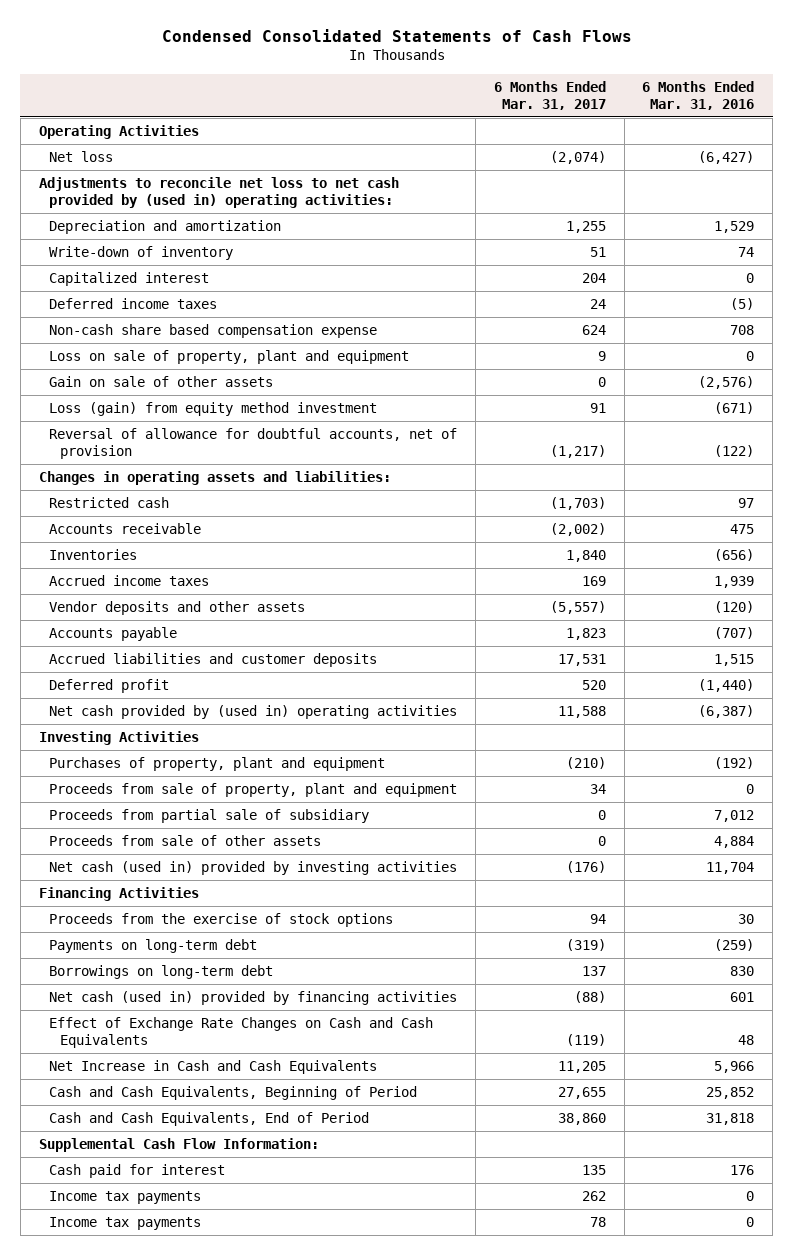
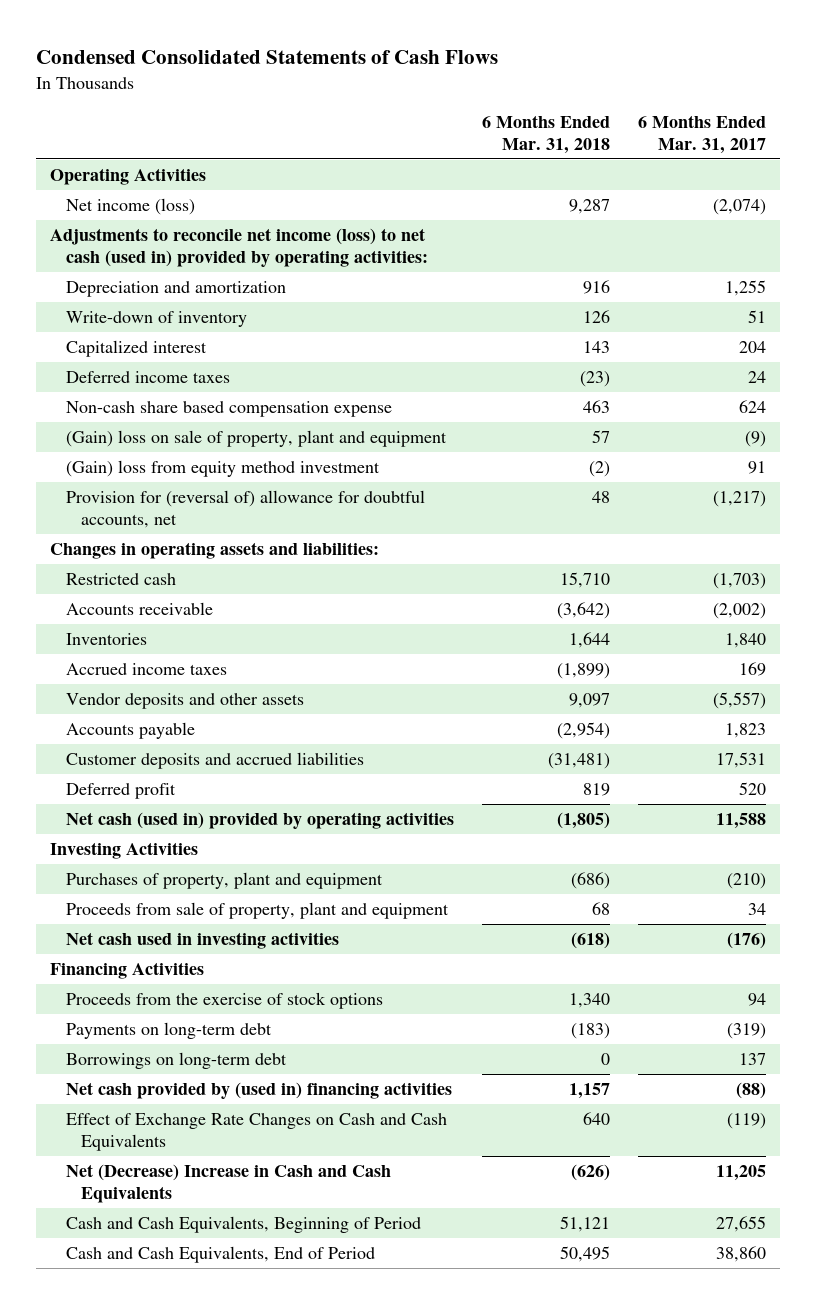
- | 6 Months Ended Mar. 31, 2017 | 6 Months Ended Mar. 31, 2016
+ | 6 Months Ended Mar. 31, 2018 | 6 Months Ended Mar. 31, 2017
- Net loss | (2,074) | (6,427)
- Adjustments to reconcile net loss to net cash provided by (used in) operating activities:
+ Net income (loss) | 9,287 | (2,074)
+ Adjustments to reconcile net income (loss) to net cash (used in) provided by operating activities:
- Loss on sale of property, plant and equipment | 9 | 0
- Gain on sale of other assets | 0 | (2,576)
- Loss (gain) from equity method investment | 91 | (671)
- Reversal of allowance for doubtful accounts, net of provision | (1,217) | (122)
+ (Gain) loss on sale of property, plant and equipment | 57 | (9)
+ (Gain) loss from equity method investment | (2) | 91
+ Provision for (reversal of) allowance for doubtful accounts, net | 48 | (1,217)
- Accrued liabilities and customer deposits | 17,531 | 1,515
+ Customer deposits and accrued liabilities | (31,481) | 17,531
- Net cash provided by (used in) operating activities | 11,588 | (6,387)
+ Net cash (used in) provided by operating activities | (1,805) | 11,588
- Proceeds from partial sale of subsidiary | 0 | 7,012
- Proceeds from sale of other assets | 0 | 4,884
- Net cash (used in) provided by investing activities | (176) | 11,704
+ Net cash used in investing activities | (618) | (176)
- Net cash (used in) provided by financing activities | (88) | 601
+ Net cash provided by (used in) financing activities | 1,157 | (88)
- Net Increase in Cash and Cash Equivalents | 11,205 | 5,966
+ Net (Decrease) Increase in Cash and Cash Equivalents | (626) | 11,205
- Supplemental Cash Flow Information:
- Cash paid for interest | 135 | 176
- Income tax payments | 262 | 0
- Income tax payments | 78 | 0

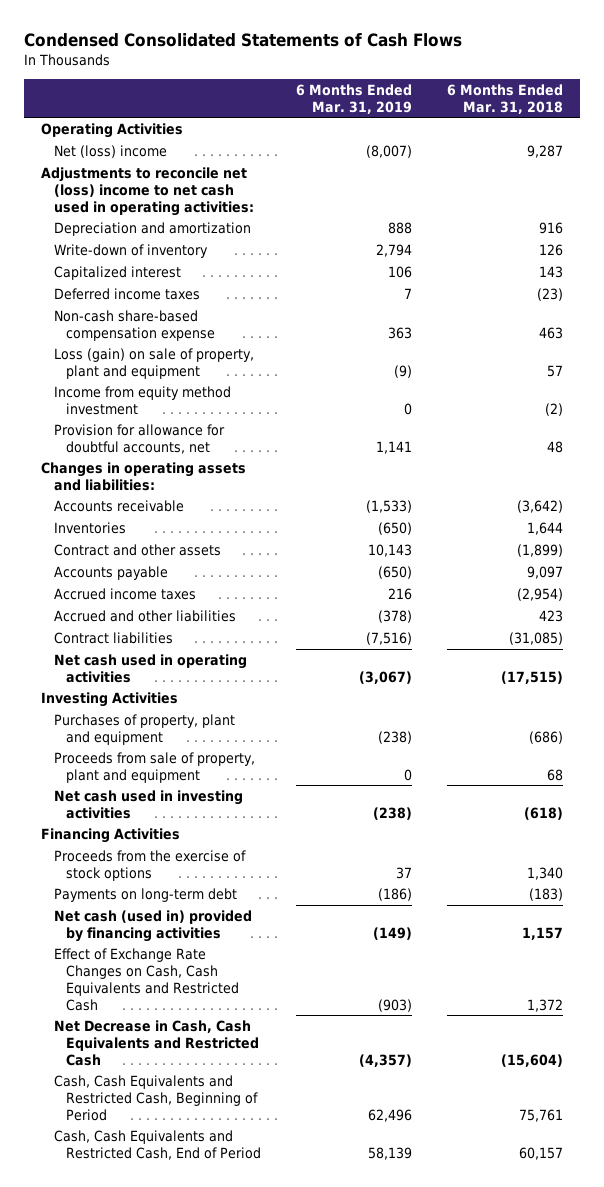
- | 6 Months Ended Mar. 31, 2018 | 6 Months Ended Mar. 31, 2017
+ | 6 Months Ended Mar. 31, 2019 | 6 Months Ended Mar. 31, 2018
- Net income (loss) | 9,287 | (2,074)
- Adjustments to reconcile net income (loss) to net cash (used in) provided by operating activities:
+ Net (loss) income | (8,007) | 9,287
+ Adjustments to reconcile net (loss) income to net cash used in operating activities:
- Non-cash share based compensation expense | 463 | 624
- (Gain) loss on sale of property, plant and equipment | 57 | (9)
- (Gain) loss from equity method investment | (2) | 91
- Provision for (reversal of) allowance for doubtful accounts, net | 48 | (1,217)
+ Non-cash share-based compensation expense | 363 | 463
+ Loss (gain) on sale of property, plant and equipment | (9) | 57
+ Income from equity method investment | 0 | (2)
+ Provision for allowance for doubtful accounts, net | 1,141 | 48
- Restricted cash | 15,710 | (1,703)
- Accrued income taxes | (1,899) | 169
- Vendor deposits and other assets | 9,097 | (5,557)
- Accounts payable | (2,954) | 1,823
- Customer deposits and accrued liabilities | (31,481) | 17,531
- Deferred profit | 819 | 520
- Net cash (used in) provided by operating activities | (1,805) | 11,588
+ Contract and other assets | 10,143 | (1,899)
+ Accounts payable | (650) | 9,097
+ Accrued income taxes | 216 | (2,954)
+ Accrued and other liabilities | (378) | 423
+ Contract liabilities | (7,516) | (31,085)
+ Net cash used in operating activities | (3,067) | (17,515)
- Borrowings on long-term debt | 0 | 137
- Net cash provided by (used in) financing activities | 1,157 | (88)
- Effect of Exchange Rate Changes on Cash and Cash Equivalents | 640 | (119)
- Net (Decrease) Increase in Cash and Cash Equivalents | (626) | 11,205
- Cash and Cash Equivalents, Beginning of Period | 51,121 | 27,655
- Cash and Cash Equivalents, End of Period | 50,495 | 38,860
+ Net cash (used in) provided by financing activities | (149) | 1,157
+ Effect of Exchange Rate Changes on Cash, Cash Equivalents and Restricted Cash | (903) | 1,372
+ Net Decrease in Cash, Cash Equivalents and Restricted Cash | (4,357) | (15,604)
+ Cash, Cash Equivalents and Restricted Cash, Beginning of Period | 62,496 | 75,761
+ Cash, Cash Equivalents and Restricted Cash, End of Period | 58,139 | 60,157

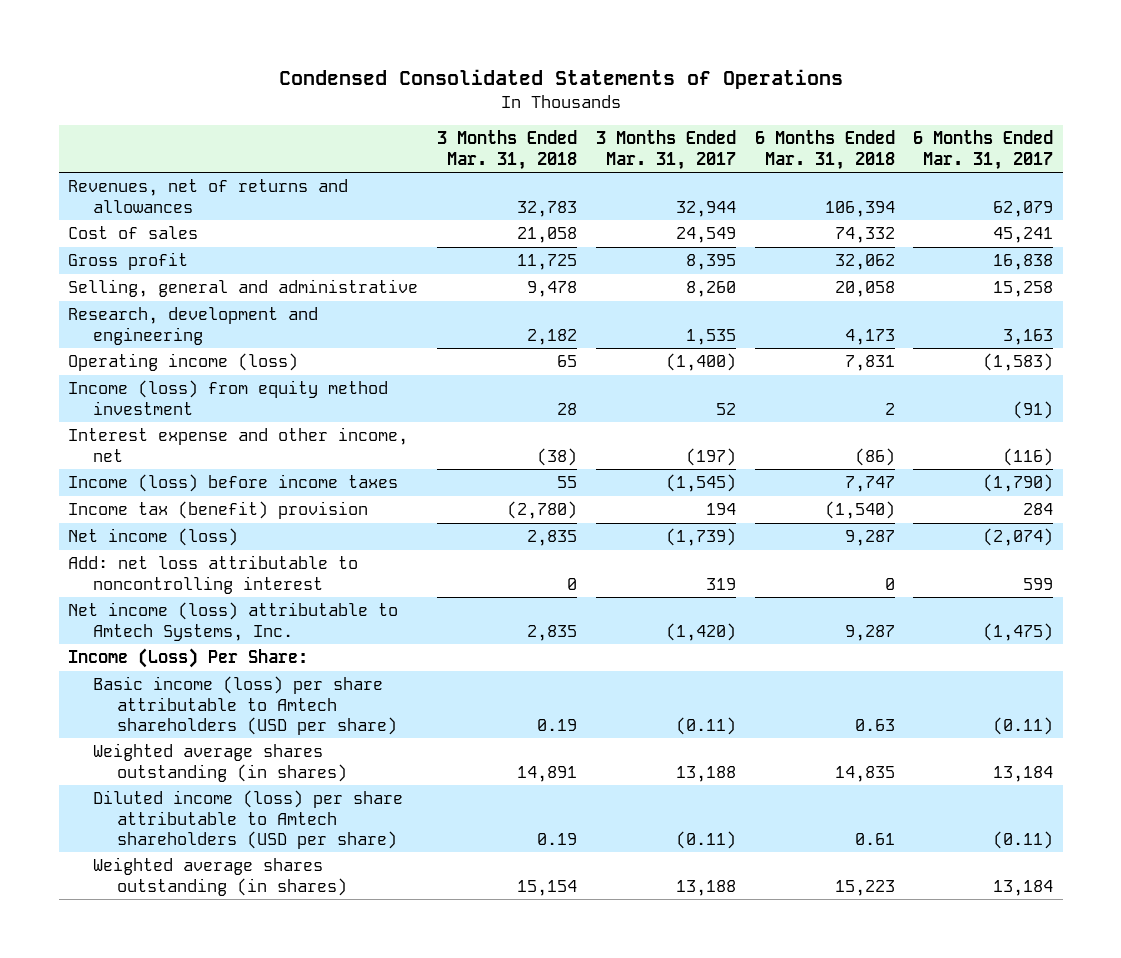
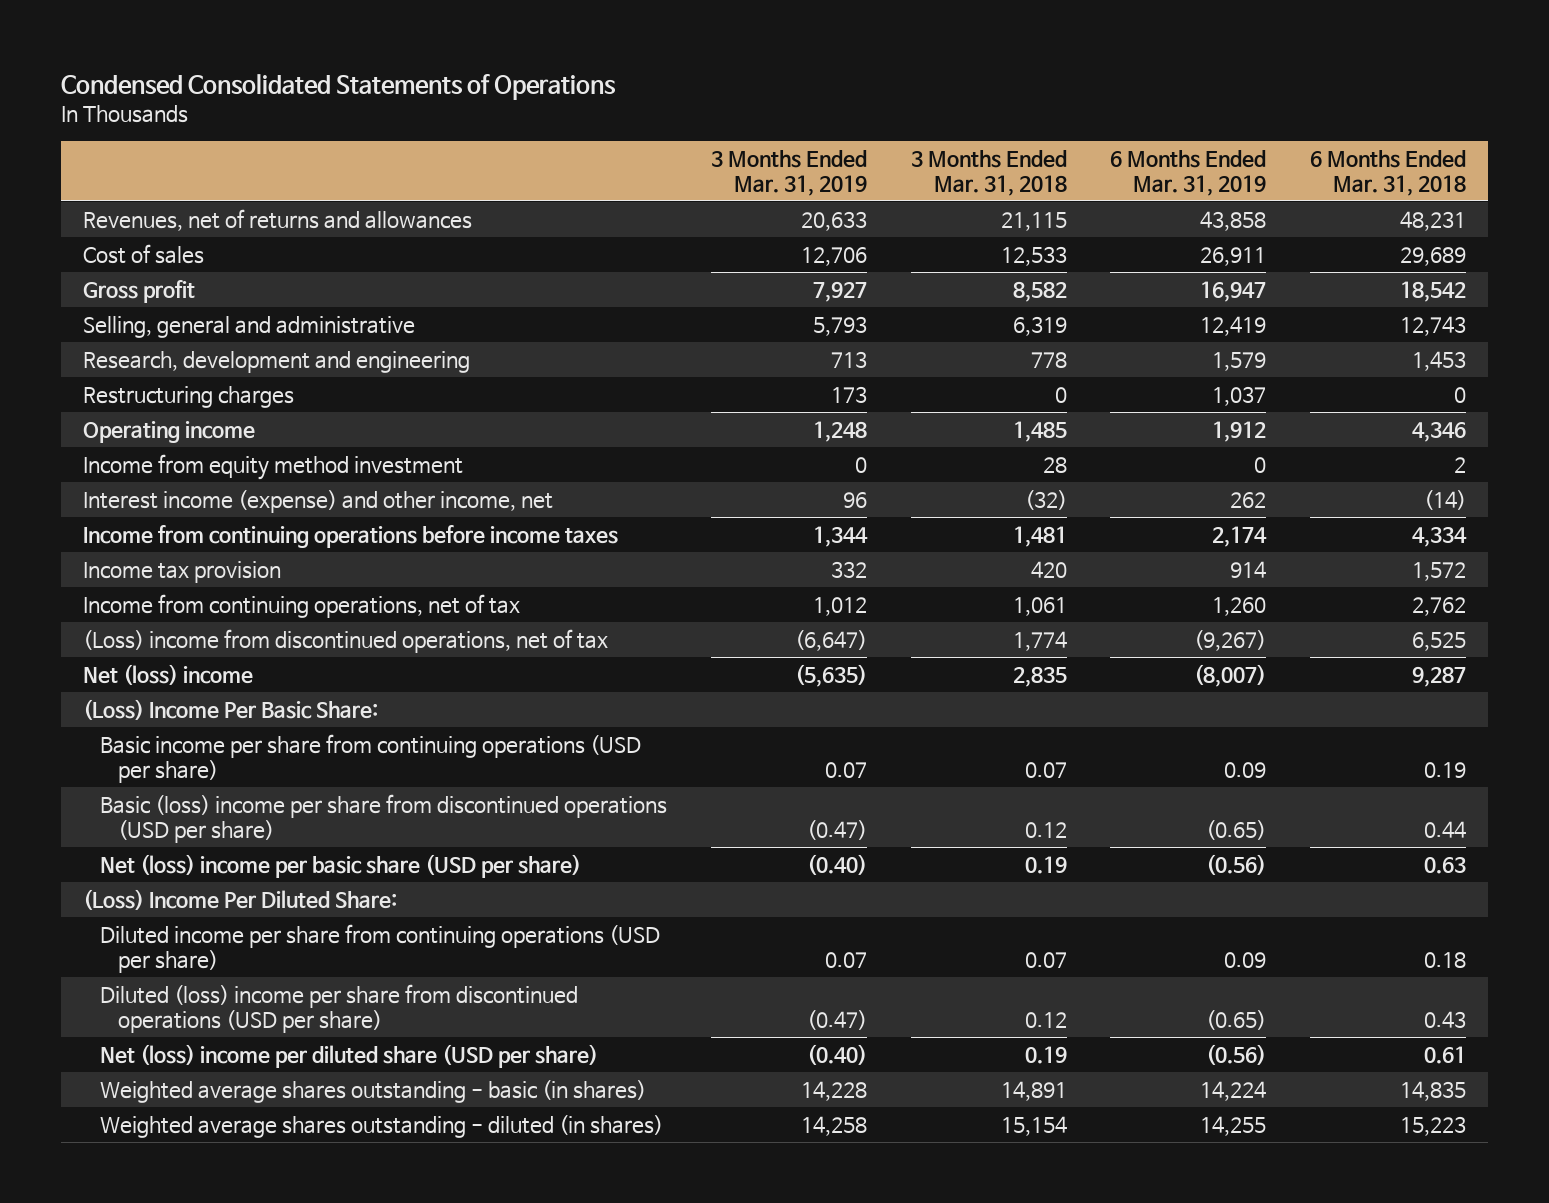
- | 3 Months Ended Mar. 31, 2018 | 3 Months Ended Mar. 31, 2017 | 6 Months Ended Mar. 31, 2018 | 6 Months Ended Mar. 31, 2017
+ | 3 Months Ended Mar. 31, 2019 | 3 Months Ended Mar. 31, 2018 | 6 Months Ended Mar. 31, 2019 | 6 Months Ended Mar. 31, 2018
- Revenues, net of returns and allowances | 32,783 | 32,944 | 106,394 | 62,079
- Cost of sales | 21,058 | 24,549 | 74,332 | 45,241
- Gross profit | 11,725 | 8,395 | 32,062 | 16,838
- Selling, general and administrative | 9,478 | 8,260 | 20,058 | 15,258
- Research, development and engineering | 2,182 | 1,535 | 4,173 | 3,163
- Operating income (loss) | 65 | (1,400) | 7,831 | (1,583)
- Income (loss) from equity method investment | 28 | 52 | 2 | (91)
- Interest expense and other income, net | (38) | (197) | (86) | (116)
- Income (loss) before income taxes | 55 | (1,545) | 7,747 | (1,790)
- Income tax (benefit) provision | (2,780) | 194 | (1,540) | 284
- Net income (loss) | 2,835 | (1,739) | 9,287 | (2,074)
- Add: net loss attributable to noncontrolling interest | 0 | 319 | 0 | 599
- Net income (loss) attributable to Amtech Systems, Inc. | 2,835 | (1,420) | 9,287 | (1,475)
- Income (Loss) Per Share:
- Basic income (loss) per share attributable to Amtech shareholders (USD per share) | 0.19 | (0.11) | 0.63 | (0.11)
- Weighted average shares outstanding (in shares) | 14,891 | 13,188 | 14,835 | 13,184
- Diluted income (loss) per share attributable to Amtech shareholders (USD per share) | 0.19 | (0.11) | 0.61 | (0.11)
- Weighted average shares outstanding (in shares) | 15,154 | 13,188 | 15,223 | 13,184
+ Revenues, net of returns and allowances | 20,633 | 21,115 | 43,858 | 48,231
+ Cost of sales | 12,706 | 12,533 | 26,911 | 29,689
+ Gross profit | 7,927 | 8,582 | 16,947 | 18,542
+ Selling, general and administrative | 5,793 | 6,319 | 12,419 | 12,743
+ Research, development and engineering | 713 | 778 | 1,579 | 1,453
+ Restructuring charges | 173 | 0 | 1,037 | 0
+ Operating income | 1,248 | 1,485 | 1,912 | 4,346
+ Income from equity method investment | 0 | 28 | 0 | 2
+ Interest income (expense) and other income, net | 96 | (32) | 262 | (14)
+ Income from continuing operations before income taxes | 1,344 | 1,481 | 2,174 | 4,334
+ Income tax provision | 332 | 420 | 914 | 1,572
+ Income from continuing operations, net of tax | 1,012 | 1,061 | 1,260 | 2,762
+ (Loss) income from discontinued operations, net of tax | (6,647) | 1,774 | (9,267) | 6,525
+ Net (loss) income | (5,635) | 2,835 | (8,007) | 9,287
+ (Loss) Income Per Basic Share:
+ Basic income per share from continuing operations (USD per share) | 0.07 | 0.07 | 0.09 | 0.19
+ Basic (loss) income per share from discontinued operations (USD per share) | (0.47) | 0.12 | (0.65) | 0.44
+ Net (loss) income per basic share (USD per share) | (0.40) | 0.19 | (0.56) | 0.63
+ (Loss) Income Per Diluted Share:
+ Diluted income per share from continuing operations (USD per share) | 0.07 | 0.07 | 0.09 | 0.18
+ Diluted (loss) income per share from discontinued operations (USD per share) | (0.47) | 0.12 | (0.65) | 0.43
+ Net (loss) income per diluted share (USD per share) | (0.40) | 0.19 | (0.56) | 0.61
+ Weighted average shares outstanding - basic (in shares) | 14,228 | 14,891 | 14,224 | 14,835
+ Weighted average shares outstanding - diluted (in shares) | 14,258 | 15,154 | 14,255 | 15,223

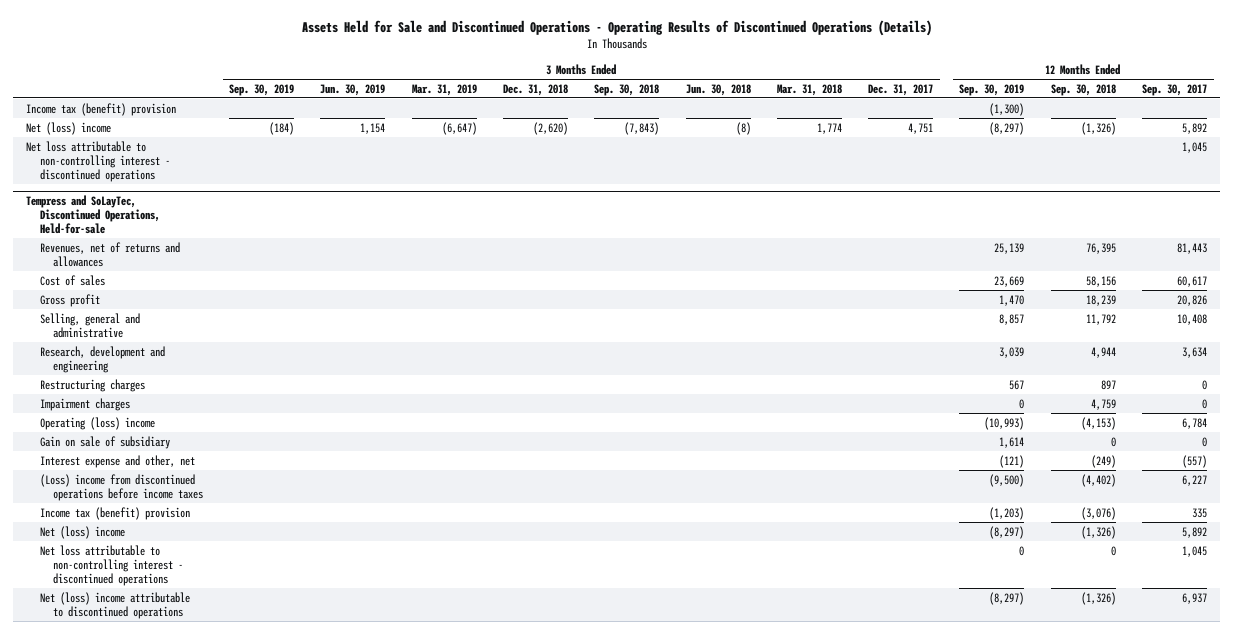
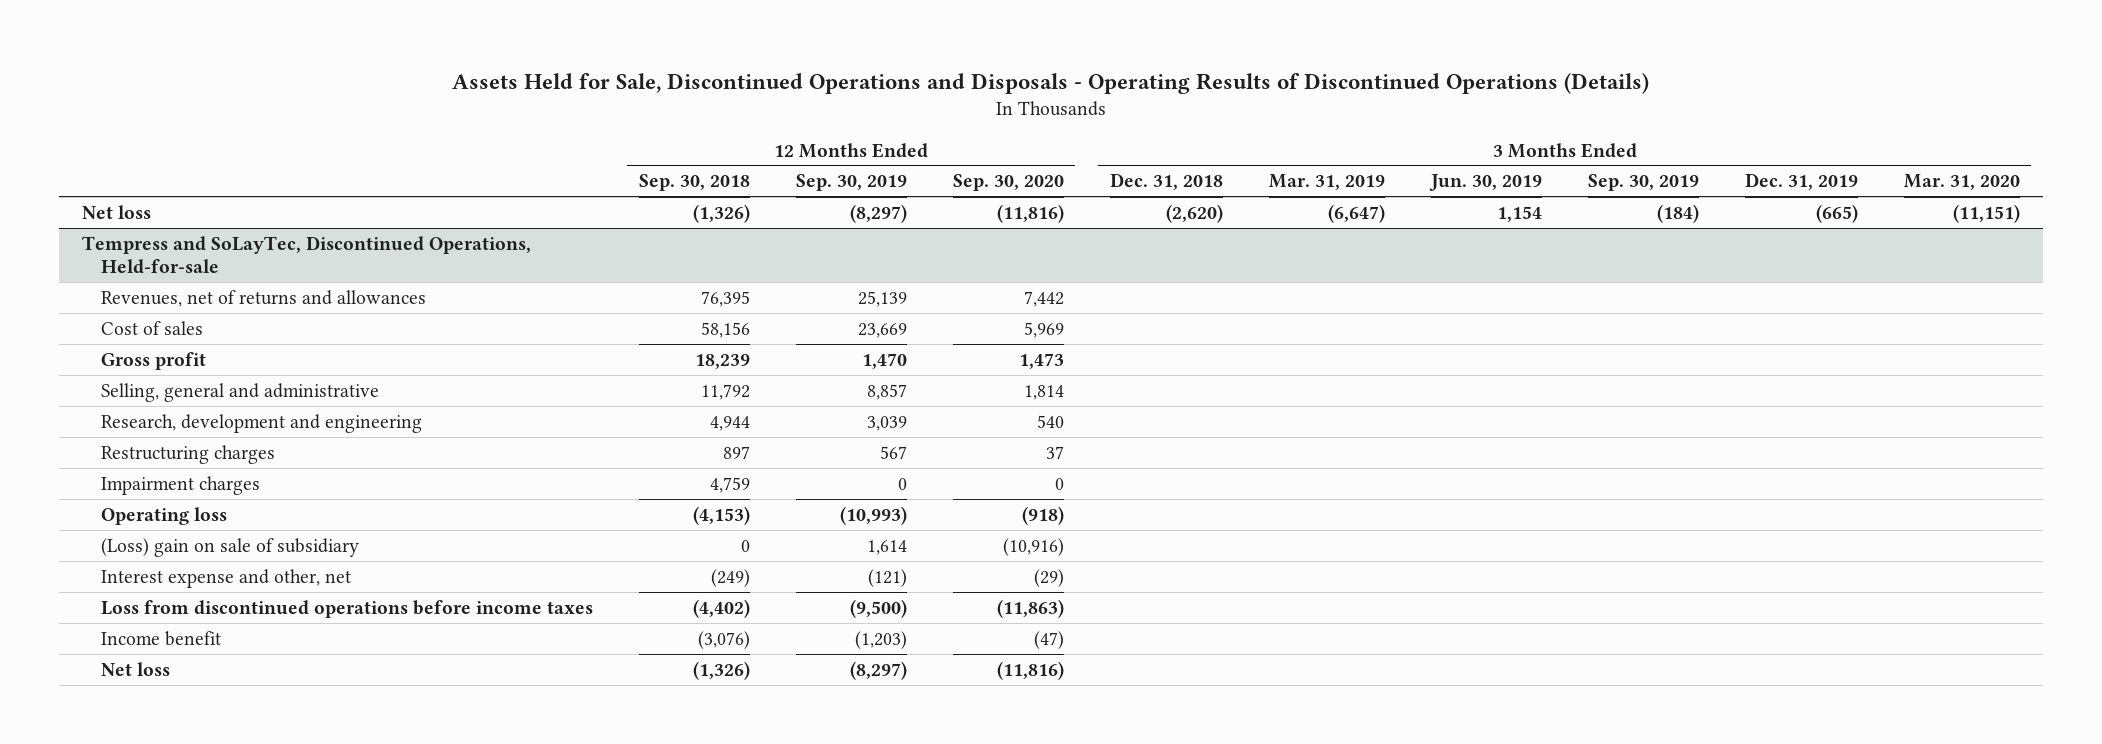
- Assets Held for Sale and Discontinued Operations - Operating Results of Discontinued Operations (Details)
+ Assets Held for Sale, Discontinued Operations and Disposals - Operating Results of Discontinued Operations (Details)
- | 3 Months Ended Sep. 30, 2019 | 3 Months Ended Jun. 30, 2019 | 3 Months Ended Mar. 31, 2019 | 3 Months Ended Dec. 31, 2018 | 3 Months Ended Sep. 30, 2018 | 3 Months Ended Jun. 30, 2018 | 3 Months Ended Mar. 31, 2018 | 3 Months Ended Dec. 31, 2017 | 12 Months Ended Sep. 30, 2019 | 12 Months Ended Sep. 30, 2018 | 12 Months Ended Sep. 30, 2017
+ | 12 Months Ended Sep. 30, 2018 | 12 Months Ended Sep. 30, 2019 | 12 Months Ended Sep. 30, 2020 | 3 Months Ended Dec. 31, 2018 | 3 Months Ended Mar. 31, 2019 | 3 Months Ended Jun. 30, 2019 | 3 Months Ended Sep. 30, 2019 | 3 Months Ended Dec. 31, 2019 | 3 Months Ended Mar. 31, 2020
- Income tax (benefit) provision | | | | | | | | | (1,300) | |
- Net (loss) income | (184) | 1,154 | (6,647) | (2,620) | (7,843) | (8) | 1,774 | 4,751 | (8,297) | (1,326) | 5,892
- Net loss attributable to non-controlling interest - discontinued operations | | | | | | | | | | | 1,045
+ Net loss | (1,326) | (8,297) | (11,816) | (2,620) | (6,647) | 1,154 | (184) | (665) | (11,151)
@ Tempress and SoLayTec, Discontinued Operations, Held-for-sale
- Operating (loss) income | | | | | | | | | (10,993) | (4,153) | 6,784
- Gain on sale of subsidiary | | | | | | | | | 1,614 | 0 | 0
+ Operating loss | (4,153) | (10,993) | (918) | | | | | |
+ (Loss) gain on sale of subsidiary | 0 | 1,614 | (10,916) | | | | | |
- (Loss) income from discontinued operations before income taxes | | | | | | | | | (9,500) | (4,402) | 6,227
- Income tax (benefit) provision | | | | | | | | | (1,203) | (3,076) | 335
- Net (loss) income | | | | | | | | | (8,297) | (1,326) | 5,892
- Net loss attributable to non-controlling interest - discontinued operations | | | | | | | | | 0 | 0 | 1,045
- Net (loss) income attributable to discontinued operations | | | | | | | | | (8,297) | (1,326) | 6,937
+ Loss from discontinued operations before income taxes | (4,402) | (9,500) | (11,863) | | | | | |
+ Income benefit | (3,076) | (1,203) | (47) | | | | | |
+ Net loss | (1,326) | (8,297) | (11,816) | | | | | |

